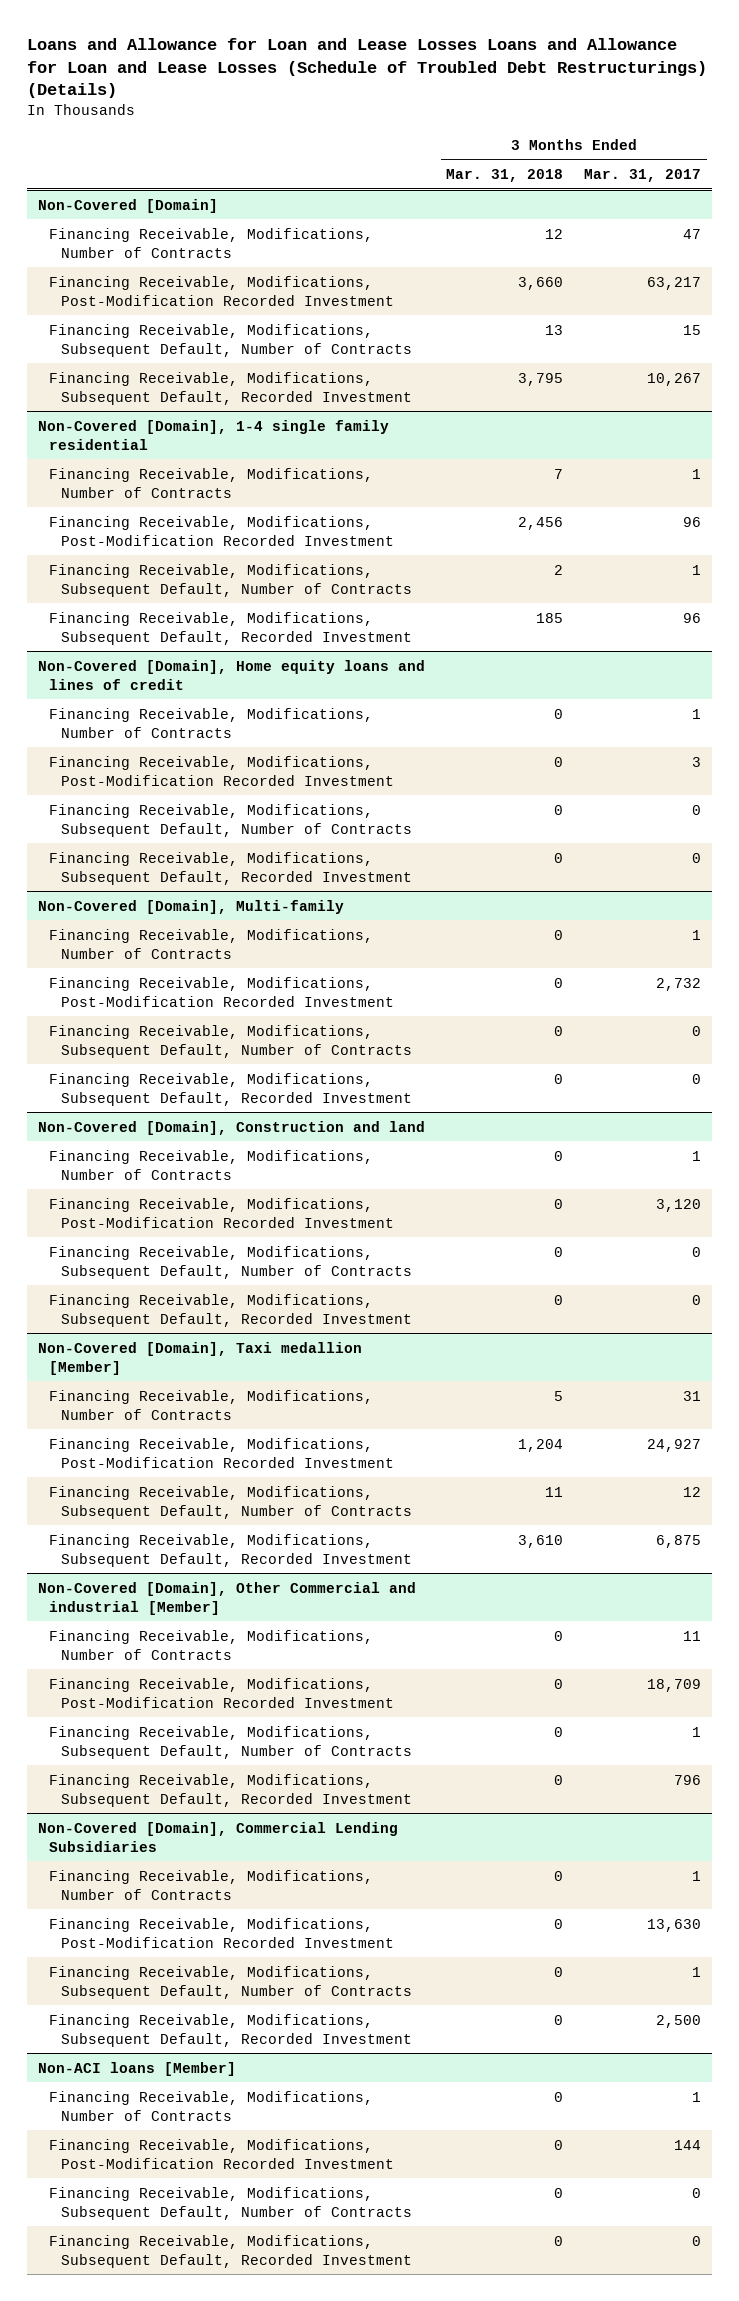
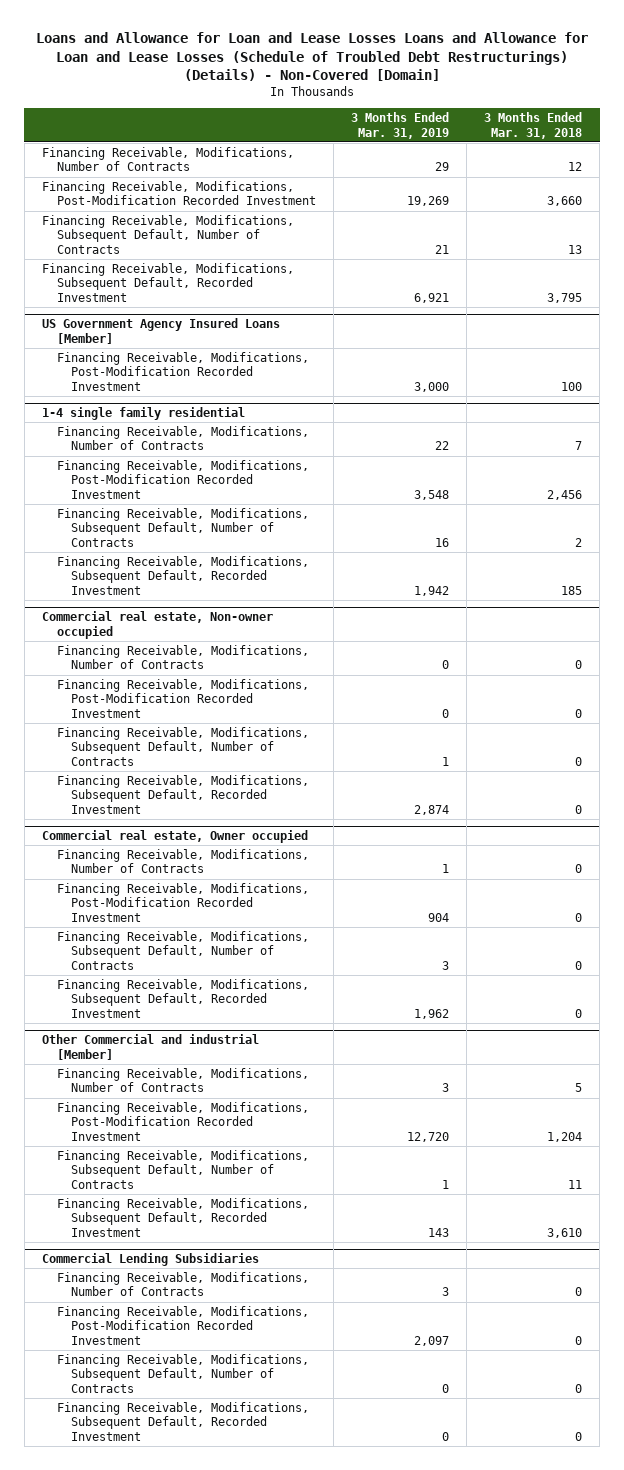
- Loans and Allowance for Loan and Lease Losses Loans and Allowance for Loan and Lease Losses (Schedule of Troubled Debt Restructurings) (Details)
+ Loans and Allowance for Loan and Lease Losses Loans and Allowance for Loan and Lease Losses (Schedule of Troubled Debt Restructurings) (Details) - Non-Covered [Domain]
- | 3 Months Ended Mar. 31, 2018 | 3 Months Ended Mar. 31, 2017
+ | 3 Months Ended Mar. 31, 2019 | 3 Months Ended Mar. 31, 2018
- Non-Covered [Domain]
- Non-Covered [Domain], 1-4 single family residential
+ US Government Agency Insured Loans [Member]
+ Financing Receivable, Modifications, Post-Modification Recorded Investment | 3,000 | 100
+ 1-4 single family residential
- Non-Covered [Domain], Home equity loans and lines of credit
- Financing Receivable, Modifications, Number of Contracts | 0 | 1
- Financing Receivable, Modifications, Post-Modification Recorded Investment | 0 | 3
- Financing Receivable, Modifications, Subsequent Default, Number of Contracts | 0 | 0
- Financing Receivable, Modifications, Subsequent Default, Recorded Investment | 0 | 0
- Non-Covered [Domain], Multi-family
+ Commercial real estate, Non-owner occupied
- Non-Covered [Domain], Construction and land
+ Commercial real estate, Owner occupied
- Non-Covered [Domain], Taxi medallion [Member]
+ Other Commercial and industrial [Member]
- Non-Covered [Domain], Other Commercial and industrial [Member]
- Financing Receivable, Modifications, Number of Contracts | 0 | 11
- Financing Receivable, Modifications, Post-Modification Recorded Investment | 0 | 18,709
- Financing Receivable, Modifications, Subsequent Default, Number of Contracts | 0 | 1
- Financing Receivable, Modifications, Subsequent Default, Recorded Investment | 0 | 796
- Non-Covered [Domain], Commercial Lending Subsidiaries
- Financing Receivable, Modifications, Number of Contracts | 0 | 1
- Financing Receivable, Modifications, Post-Modification Recorded Investment | 0 | 13,630
- Financing Receivable, Modifications, Subsequent Default, Number of Contracts | 0 | 1
- Financing Receivable, Modifications, Subsequent Default, Recorded Investment | 0 | 2,500
- Non-ACI loans [Member]
+ Commercial Lending Subsidiaries

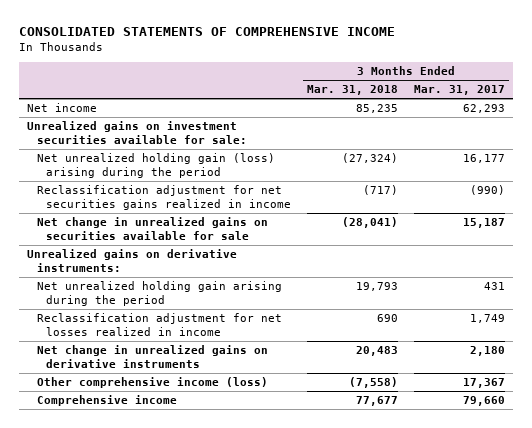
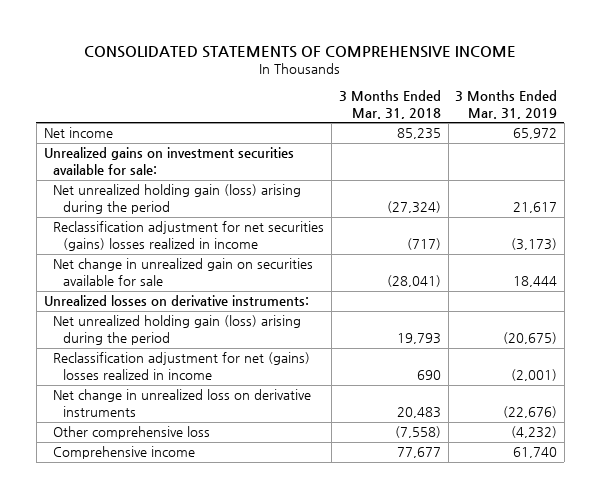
- | 3 Months Ended Mar. 31, 2018 | 3 Months Ended Mar. 31, 2017
+ | 3 Months Ended Mar. 31, 2018 | 3 Months Ended Mar. 31, 2019
- Reclassification adjustment for net securities gains realized in income | (717) | (990)
- Net change in unrealized gains on securities available for sale | (28,041) | 15,187
- Unrealized gains on derivative instruments:
- Net unrealized holding gain arising during the period | 19,793 | 431
- Reclassification adjustment for net losses realized in income | 690 | 1,749
- Net change in unrealized gains on derivative instruments | 20,483 | 2,180
- Other comprehensive income (loss) | (7,558) | 17,367
+ Reclassification adjustment for net securities (gains) losses realized in income | (717) | (3,173)
+ Net change in unrealized gain on securities available for sale | (28,041) | 18,444
+ Unrealized losses on derivative instruments:
+ Net unrealized holding gain (loss) arising during the period | 19,793 | (20,675)
+ Reclassification adjustment for net (gains) losses realized in income | 690 | (2,001)
+ Net change in unrealized loss on derivative instruments | 20,483 | (22,676)
+ Other comprehensive loss | (7,558) | (4,232)

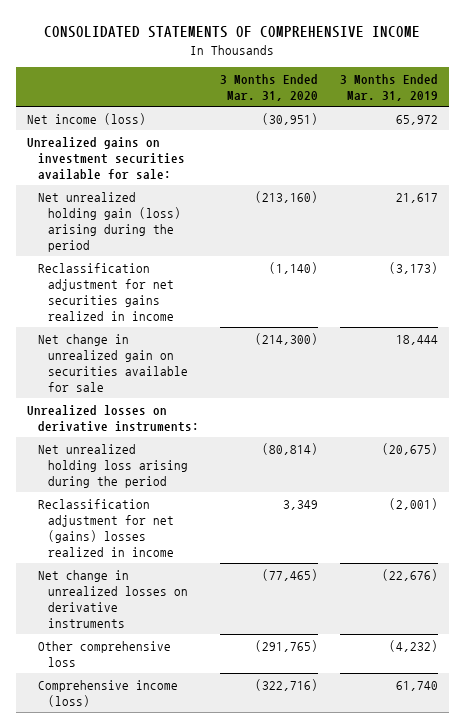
- | 3 Months Ended Mar. 31, 2018 | 3 Months Ended Mar. 31, 2019
+ | 3 Months Ended Mar. 31, 2020 | 3 Months Ended Mar. 31, 2019
- Net income | 85,235 | 65,972
+ Net income (loss) | (30,951) | 65,972
- Reclassification adjustment for net securities (gains) losses realized in income | (717) | (3,173)
+ Reclassification adjustment for net securities gains realized in income | (1,140) | (3,173)
- Net unrealized holding gain (loss) arising during the period | 19,793 | (20,675)
+ Net unrealized holding loss arising during the period | (80,814) | (20,675)
- Net change in unrealized loss on derivative instruments | 20,483 | (22,676)
+ Net change in unrealized losses on derivative instruments | (77,465) | (22,676)
- Comprehensive income | 77,677 | 61,740
+ Comprehensive income (loss) | (322,716) | 61,740

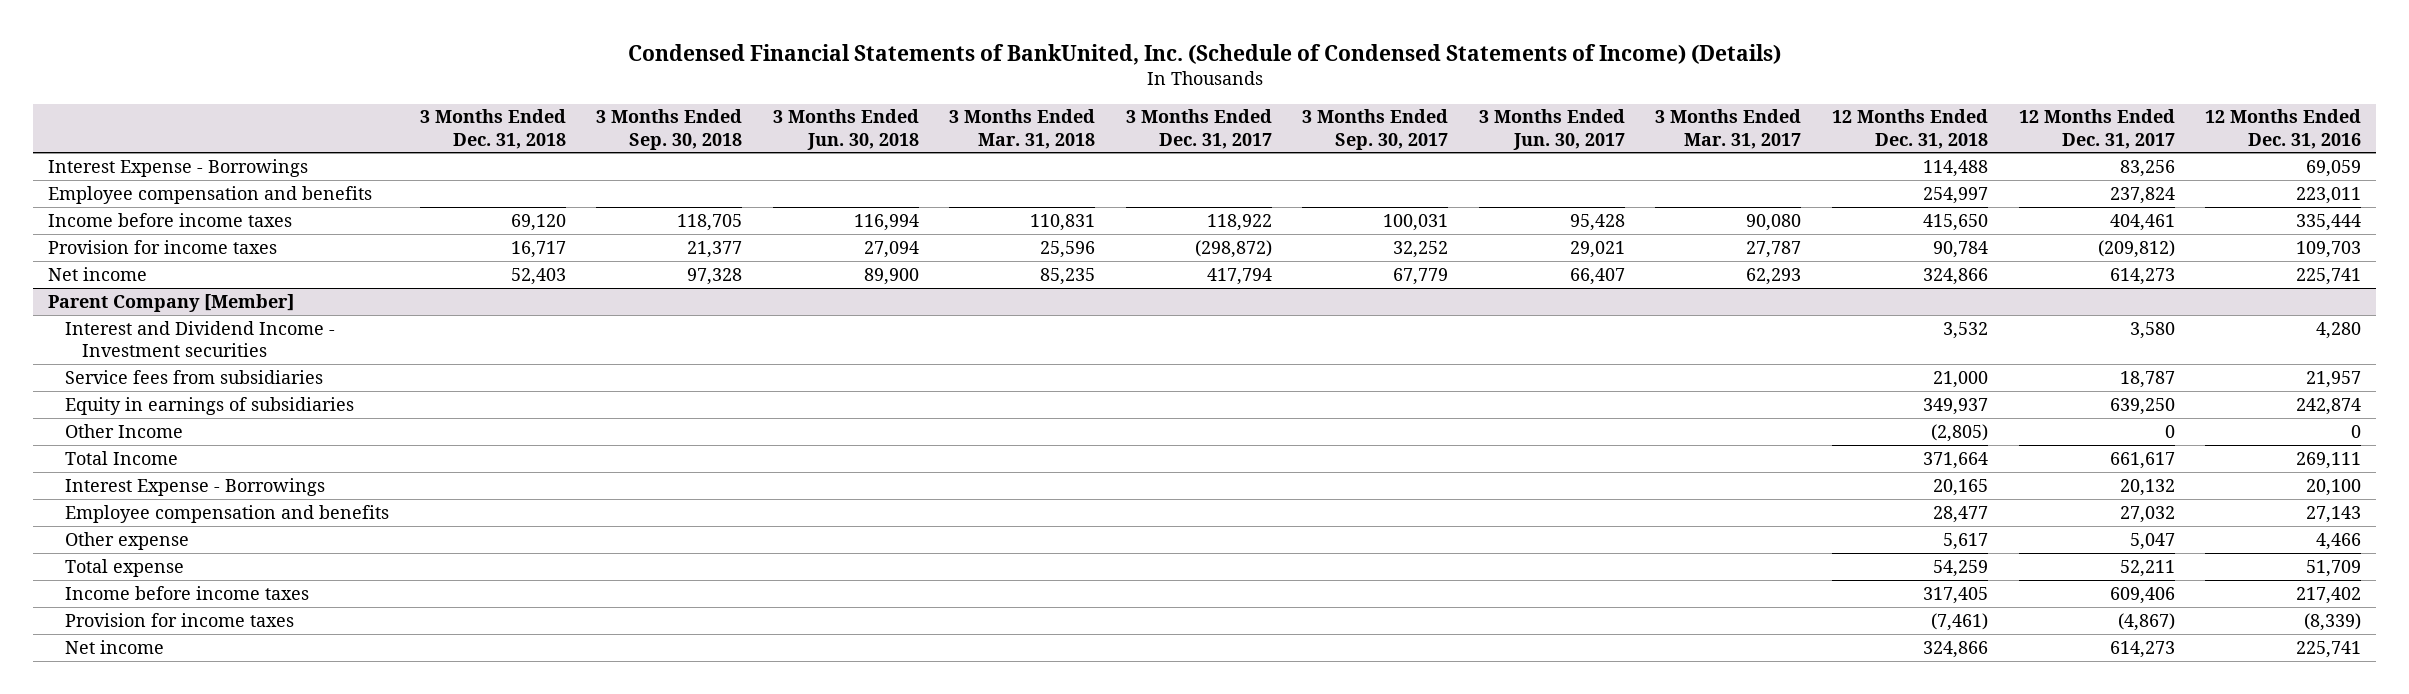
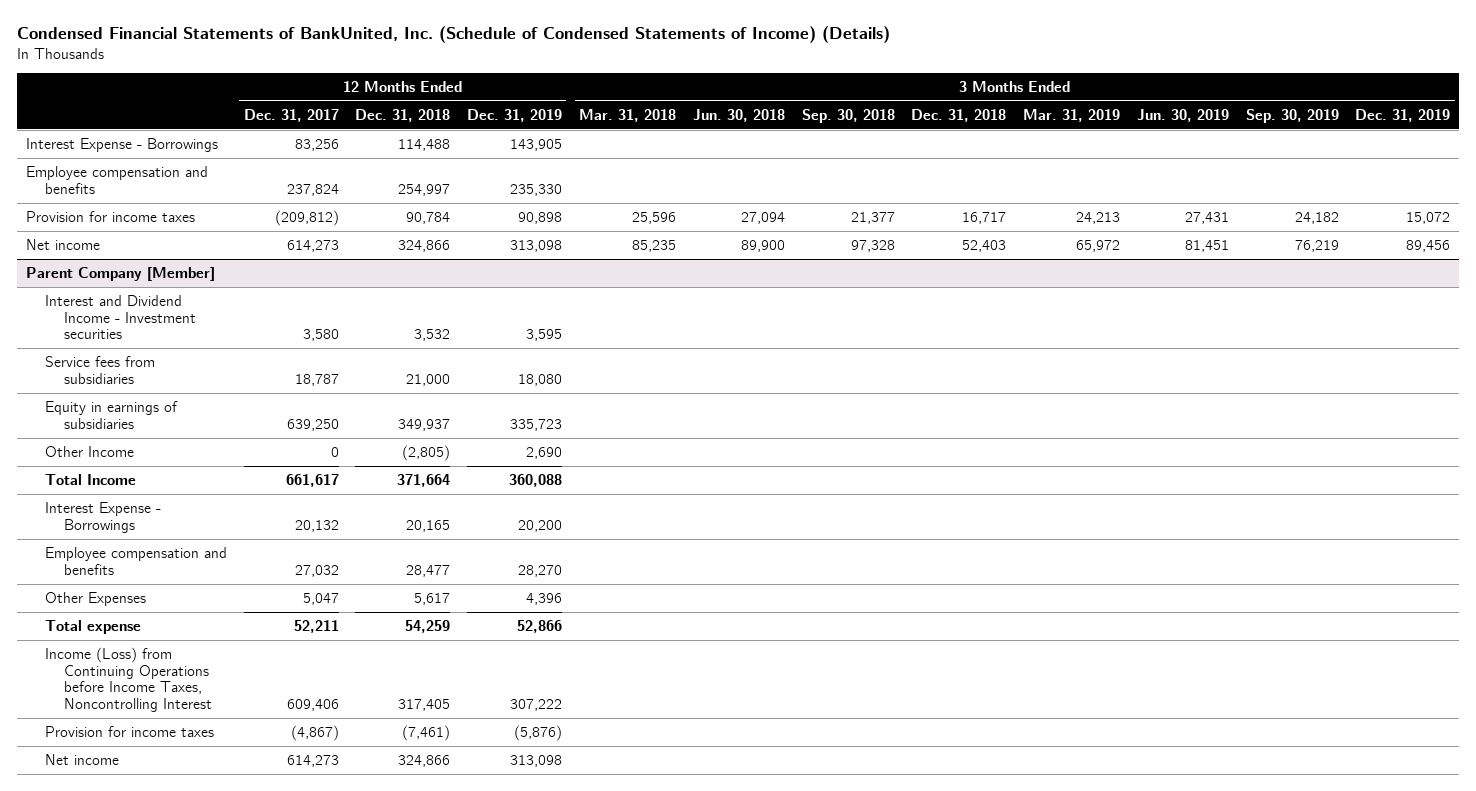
- | 3 Months Ended Dec. 31, 2018 | 3 Months Ended Sep. 30, 2018 | 3 Months Ended Jun. 30, 2018 | 3 Months Ended Mar. 31, 2018 | 3 Months Ended Dec. 31, 2017 | 3 Months Ended Sep. 30, 2017 | 3 Months Ended Jun. 30, 2017 | 3 Months Ended Mar. 31, 2017 | 12 Months Ended Dec. 31, 2018 | 12 Months Ended Dec. 31, 2017 | 12 Months Ended Dec. 31, 2016
+ | 12 Months Ended Dec. 31, 2017 | 12 Months Ended Dec. 31, 2018 | 12 Months Ended Dec. 31, 2019 | 3 Months Ended Mar. 31, 2018 | 3 Months Ended Jun. 30, 2018 | 3 Months Ended Sep. 30, 2018 | 3 Months Ended Dec. 31, 2018 | 3 Months Ended Mar. 31, 2019 | 3 Months Ended Jun. 30, 2019 | 3 Months Ended Sep. 30, 2019 | 3 Months Ended Dec. 31, 2019
- Income before income taxes | 69,120 | 118,705 | 116,994 | 110,831 | 118,922 | 100,031 | 95,428 | 90,080 | 415,650 | 404,461 | 335,444
@ Parent Company [Member]
- Other expense | | | | | | | | | 5,617 | 5,047 | 4,466
+ Other Expenses | 5,047 | 5,617 | 4,396 | | | | | | | |
- Income before income taxes | | | | | | | | | 317,405 | 609,406 | 217,402
+ Income (Loss) from Continuing Operations before Income Taxes, Noncontrolling Interest | 609,406 | 317,405 | 307,222 | | | | | | | |

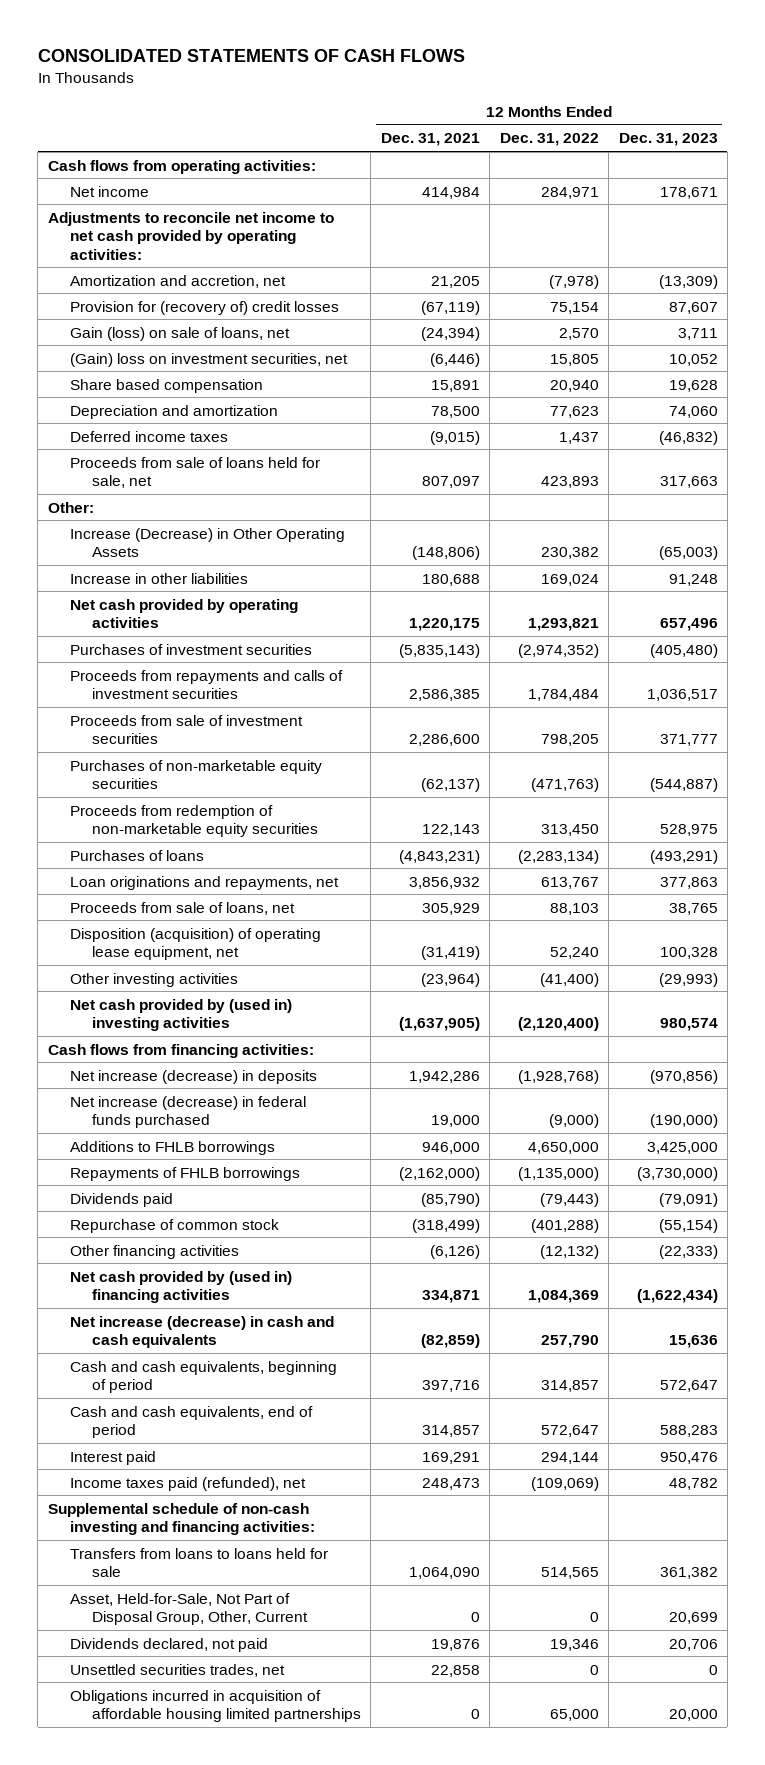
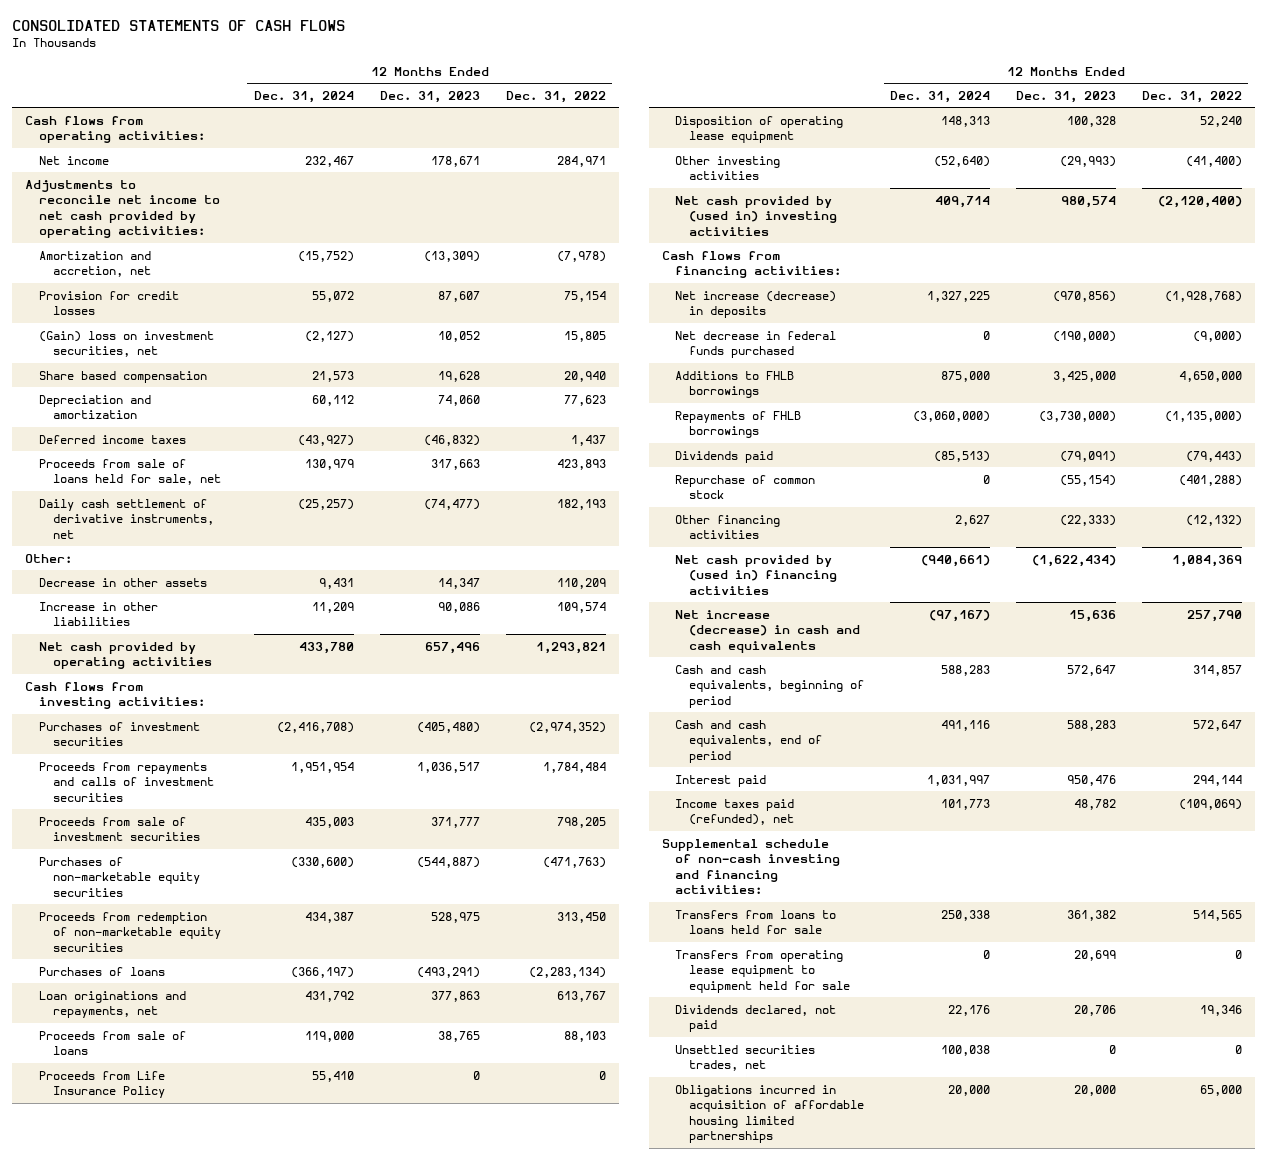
- | 12 Months Ended Dec. 31, 2021 | 12 Months Ended Dec. 31, 2022 | 12 Months Ended Dec. 31, 2023
+ | 12 Months Ended Dec. 31, 2024 | 12 Months Ended Dec. 31, 2023 | 12 Months Ended Dec. 31, 2022
- Provision for (recovery of) credit losses | (67,119) | 75,154 | 87,607
- Gain (loss) on sale of loans, net | (24,394) | 2,570 | 3,711
+ Provision for credit losses | 55,072 | 87,607 | 75,154
+ Daily cash settlement of derivative instruments, net | (25,257) | (74,477) | 182,193
- Increase (Decrease) in Other Operating Assets | (148,806) | 230,382 | (65,003)
- Increase in other liabilities | 180,688 | 169,024 | 91,248
+ Decrease in other assets | 9,431 | 14,347 | 110,209
+ Increase in other liabilities | 11,209 | 90,086 | 109,574
+ Cash flows from investing activities:
- Proceeds from sale of loans, net | 305,929 | 88,103 | 38,765
- Disposition (acquisition) of operating lease equipment, net | (31,419) | 52,240 | 100,328
+ Proceeds from sale of loans | 119,000 | 38,765 | 88,103
+ Proceeds from Life Insurance Policy | 55,410 | 0 | 0
+ Disposition of operating lease equipment | 148,313 | 100,328 | 52,240
- Net increase (decrease) in federal funds purchased | 19,000 | (9,000) | (190,000)
+ Net decrease in federal funds purchased | 0 | (190,000) | (9,000)
- Asset, Held-for-Sale, Not Part of Disposal Group, Other, Current | 0 | 0 | 20,699
+ Transfers from operating lease equipment to equipment held for sale | 0 | 20,699 | 0

